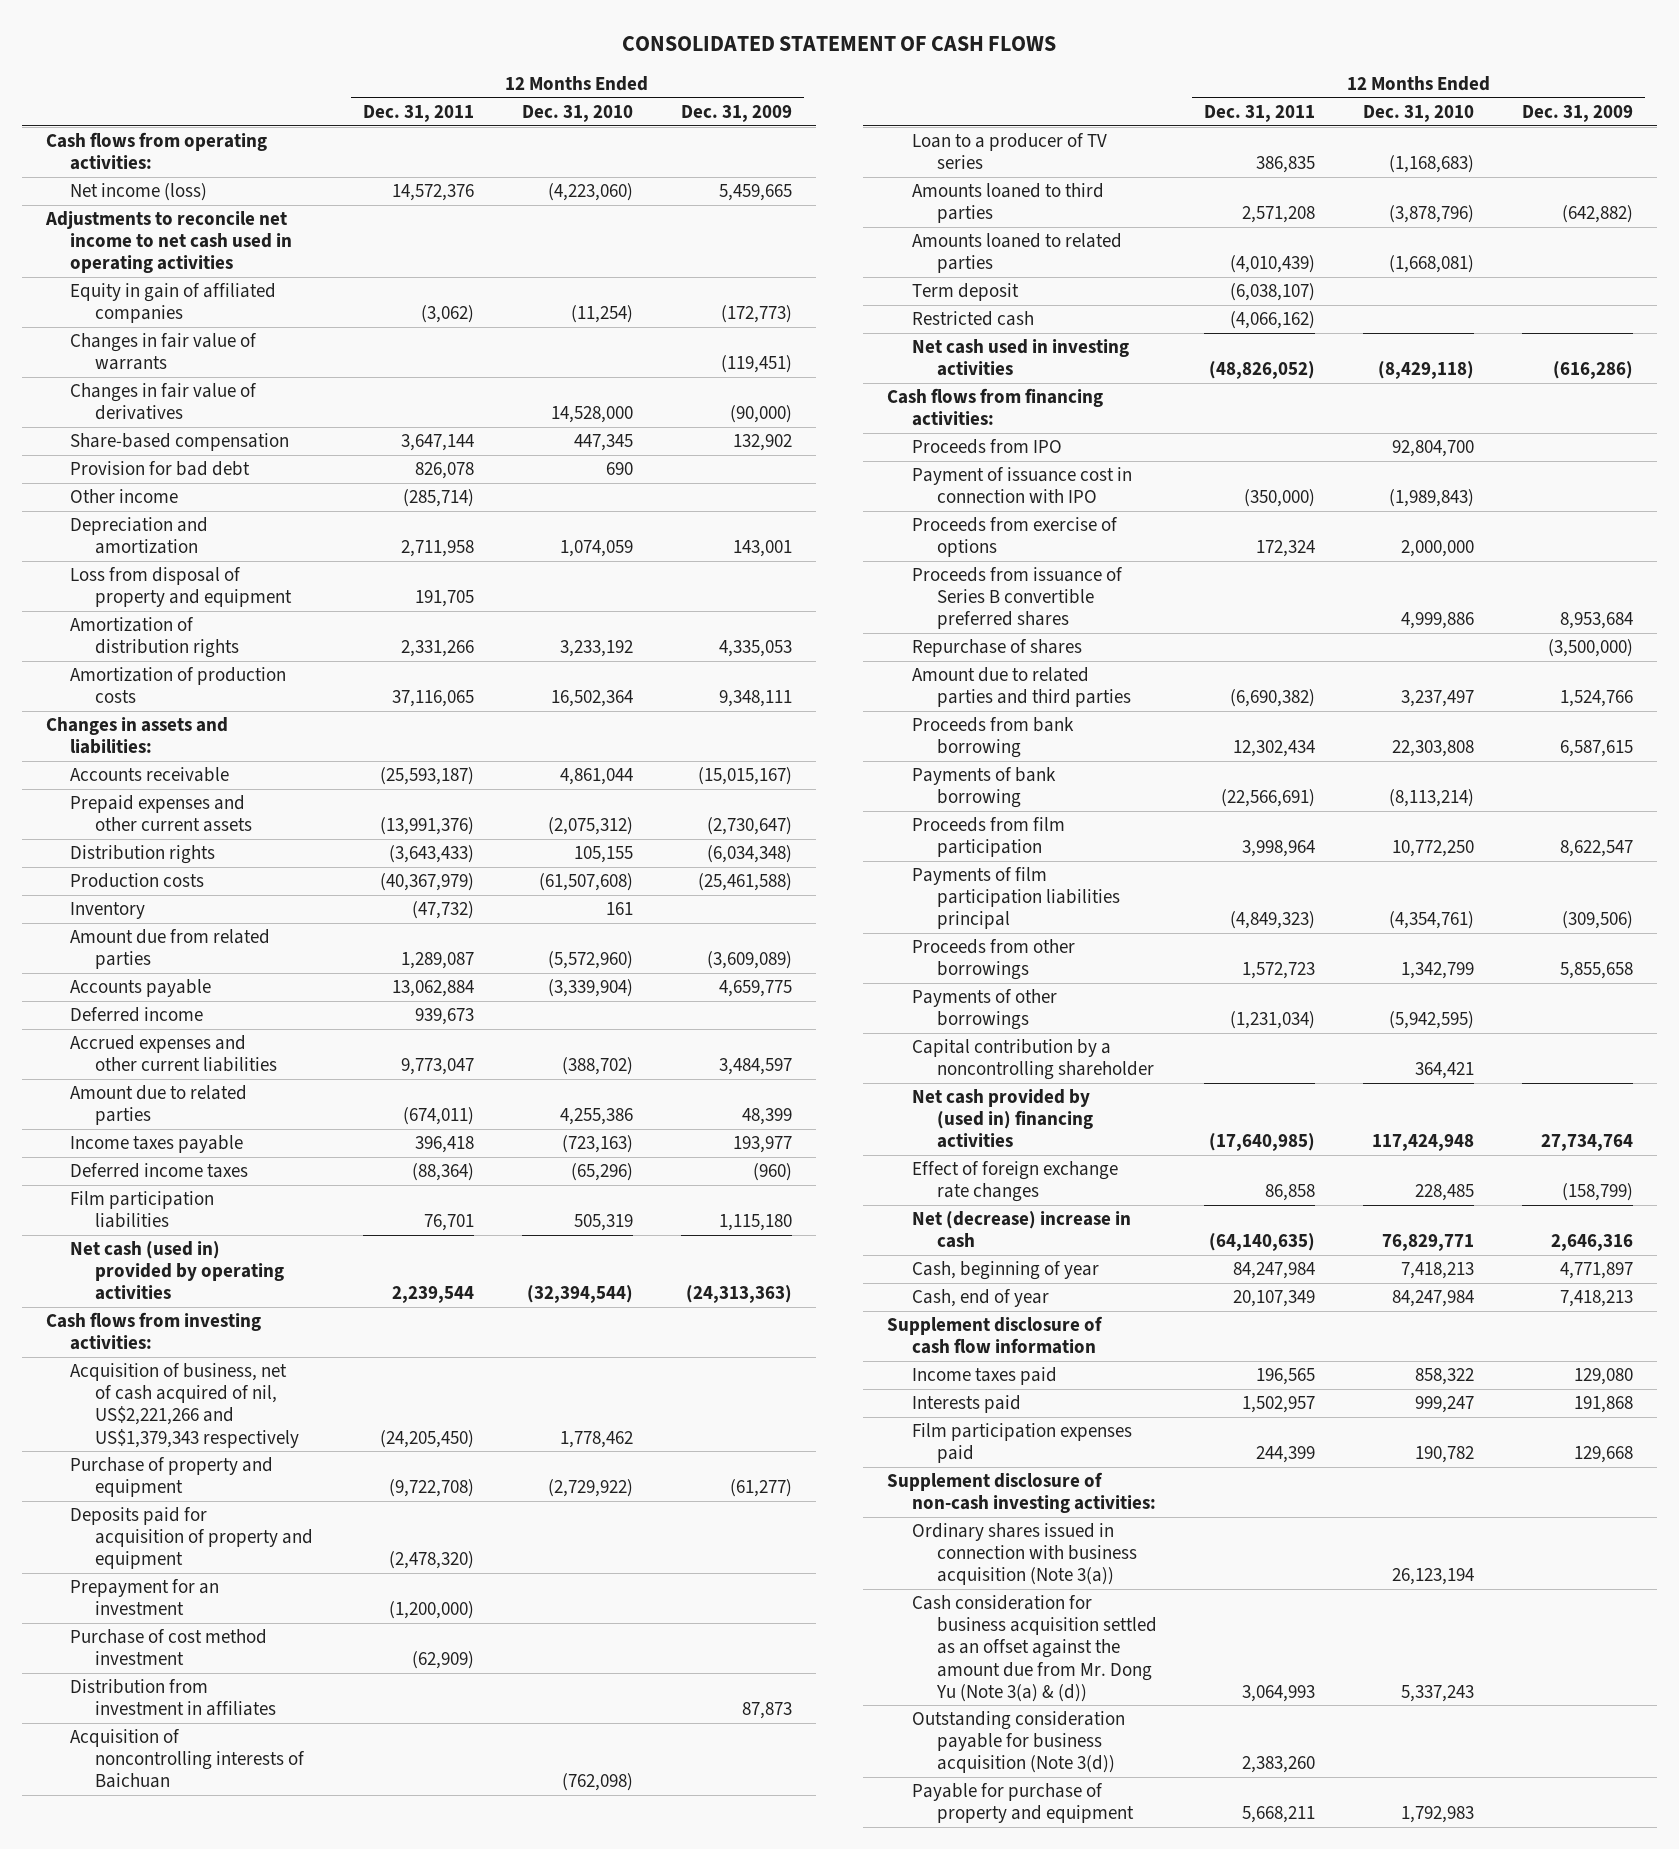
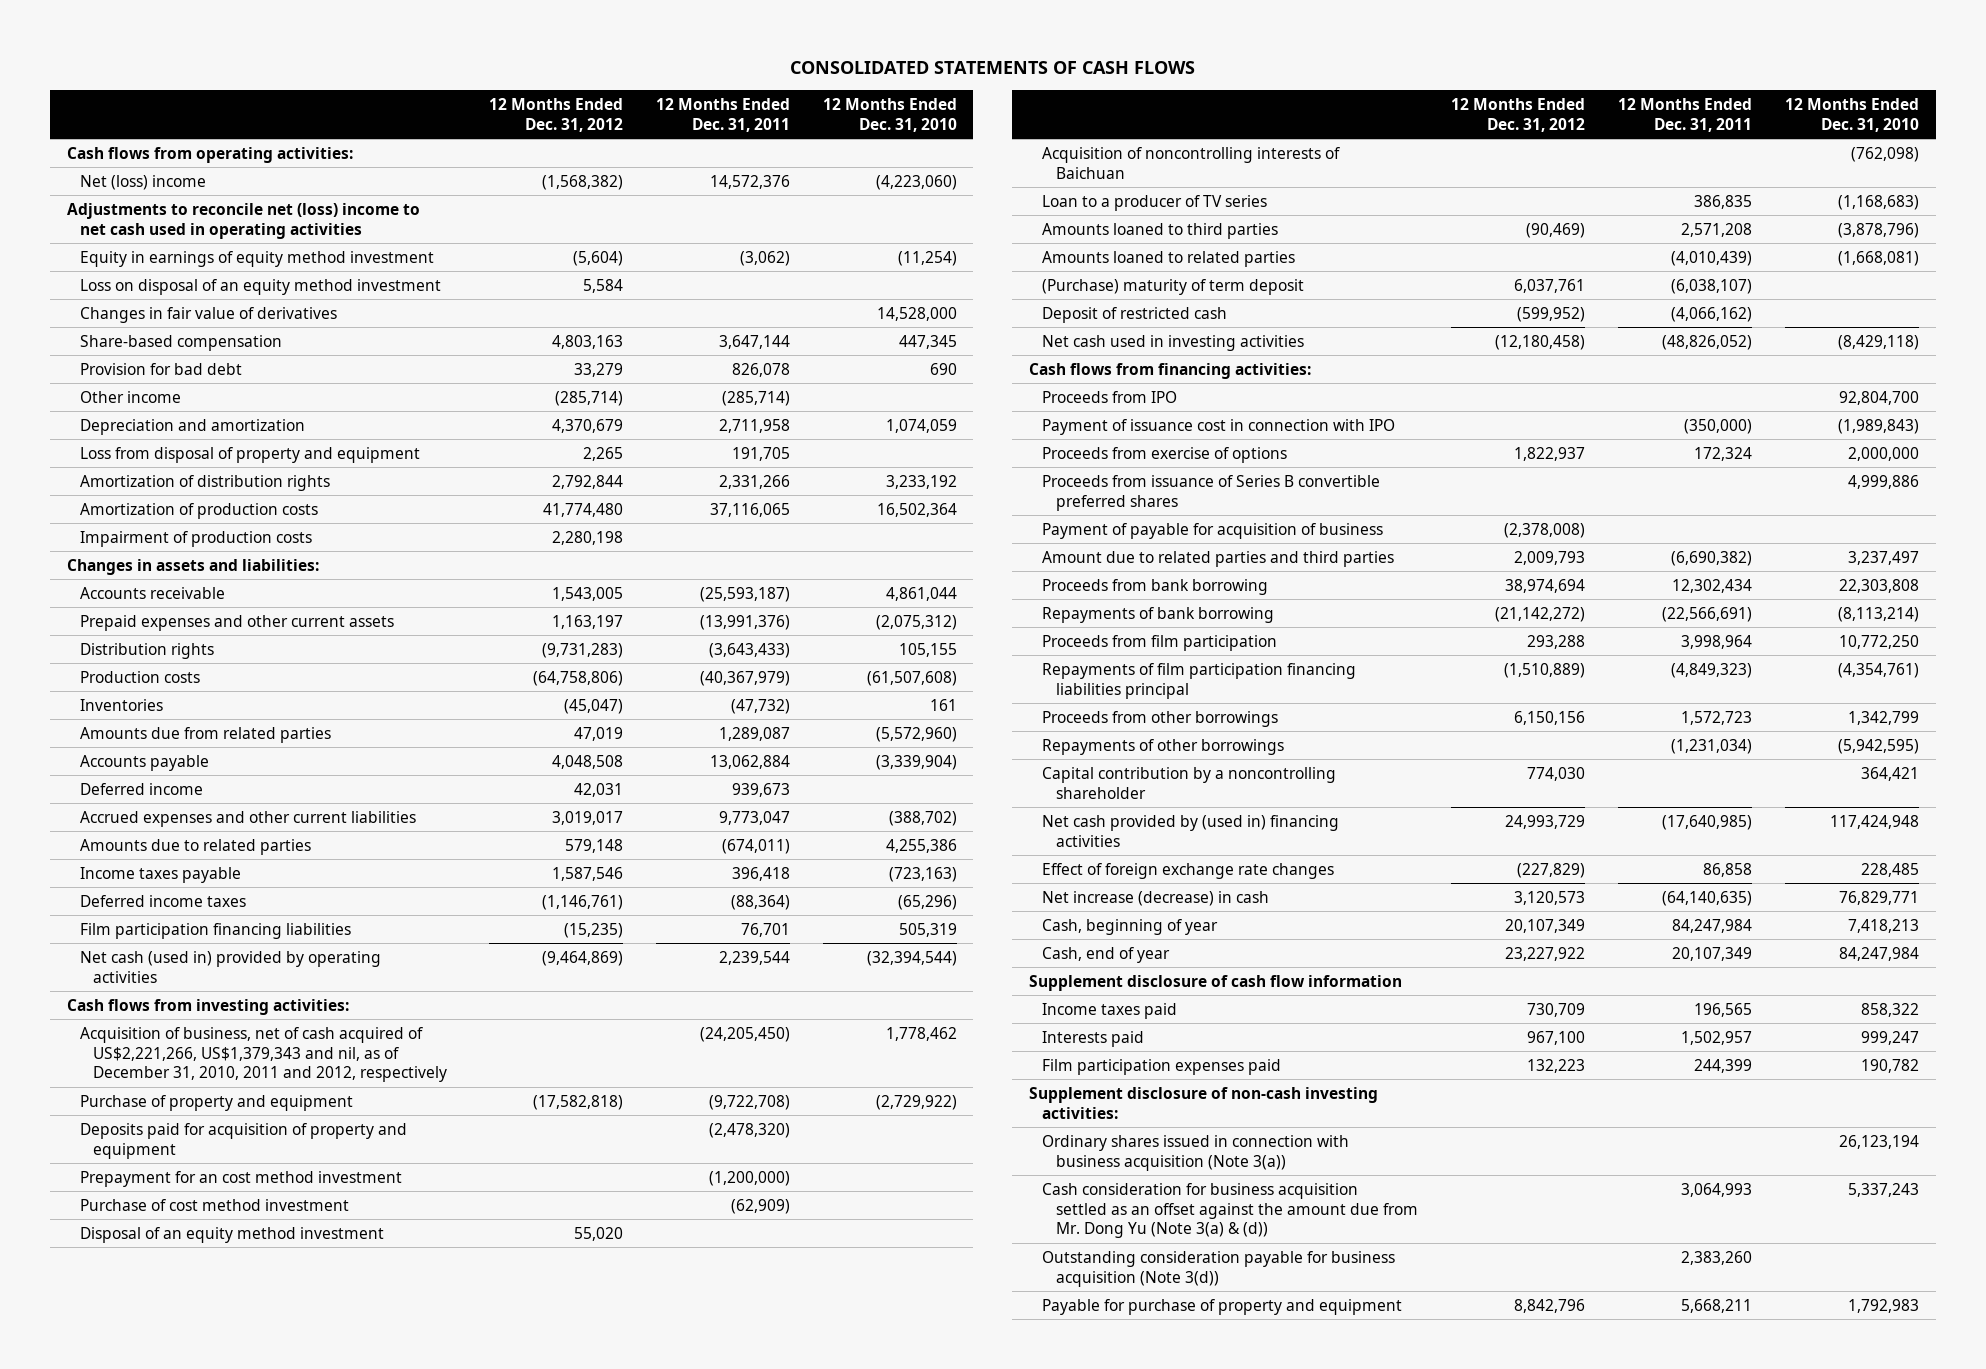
- CONSOLIDATED STATEMENT OF CASH FLOWS
+ CONSOLIDATED STATEMENTS OF CASH FLOWS
- | 12 Months Ended Dec. 31, 2011 | 12 Months Ended Dec. 31, 2010 | 12 Months Ended Dec. 31, 2009
+ | 12 Months Ended Dec. 31, 2012 | 12 Months Ended Dec. 31, 2011 | 12 Months Ended Dec. 31, 2010
- Net income (loss) | 14,572,376 | (4,223,060) | 5,459,665
- Adjustments to reconcile net income to net cash used in operating activities
- Equity in gain of affiliated companies | (3,062) | (11,254) | (172,773)
- Changes in fair value of warrants | | | (119,451)
+ Net (loss) income | (1,568,382) | 14,572,376 | (4,223,060)
+ Adjustments to reconcile net (loss) income to net cash used in operating activities
+ Equity in earnings of equity method investment | (5,604) | (3,062) | (11,254)
+ Loss on disposal of an equity method investment | 5,584 | |
+ Impairment of production costs | 2,280,198 | |
- Inventory | (47,732) | 161 |
- Amount due from related parties | 1,289,087 | (5,572,960) | (3,609,089)
+ Inventories | (45,047) | (47,732) | 161
+ Amounts due from related parties | 47,019 | 1,289,087 | (5,572,960)
- Amount due to related parties | (674,011) | 4,255,386 | 48,399
+ Amounts due to related parties | 579,148 | (674,011) | 4,255,386
- Film participation liabilities | 76,701 | 505,319 | 1,115,180
+ Film participation financing liabilities | (15,235) | 76,701 | 505,319
- Acquisition of business, net of cash acquired of nil, US$2,221,266 and US$1,379,343 respectively | (24,205,450) | 1,778,462 |
+ Acquisition of business, net of cash acquired of US$2,221,266, US$1,379,343 and nil, as of December 31, 2010, 2011 and 2012, respectively | | (24,205,450) | 1,778,462
- Prepayment for an investment | (1,200,000) | |
+ Prepayment for an cost method investment | | (1,200,000) |
- Distribution from investment in affiliates | | | 87,873
+ Disposal of an equity method investment | 55,020 | |
- Term deposit | (6,038,107) | |
- Restricted cash | (4,066,162) | |
+ (Purchase) maturity of term deposit | 6,037,761 | (6,038,107) |
+ Deposit of restricted cash | (599,952) | (4,066,162) |
- Repurchase of shares | | | (3,500,000)
+ Payment of payable for acquisition of business | (2,378,008) | |
- Payments of bank borrowing | (22,566,691) | (8,113,214) |
+ Repayments of bank borrowing | (21,142,272) | (22,566,691) | (8,113,214)
- Payments of film participation liabilities principal | (4,849,323) | (4,354,761) | (309,506)
+ Repayments of film participation financing liabilities principal | (1,510,889) | (4,849,323) | (4,354,761)
- Payments of other borrowings | (1,231,034) | (5,942,595) |
+ Repayments of other borrowings | | (1,231,034) | (5,942,595)
- Net (decrease) increase in cash | (64,140,635) | 76,829,771 | 2,646,316
+ Net increase (decrease) in cash | 3,120,573 | (64,140,635) | 76,829,771

